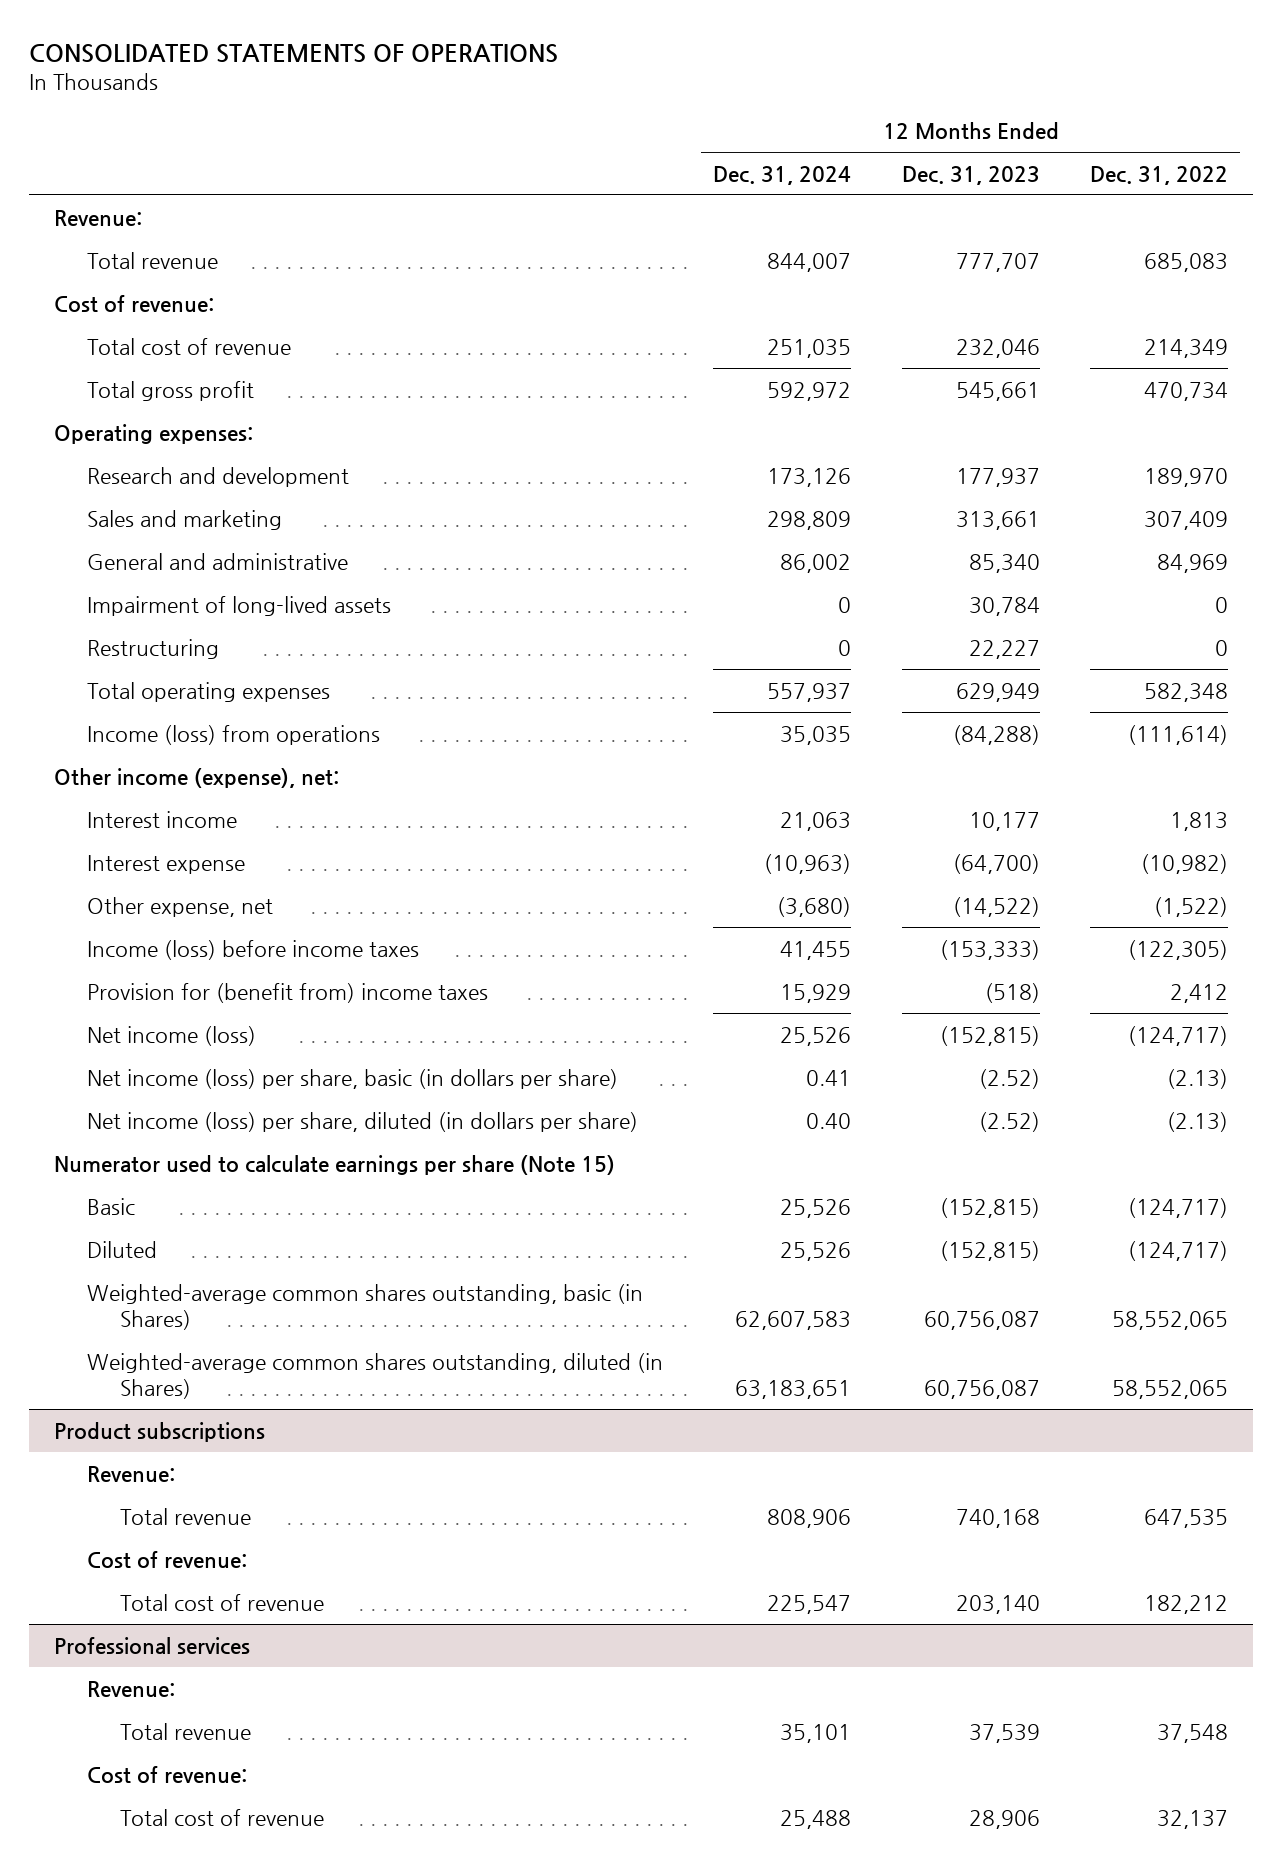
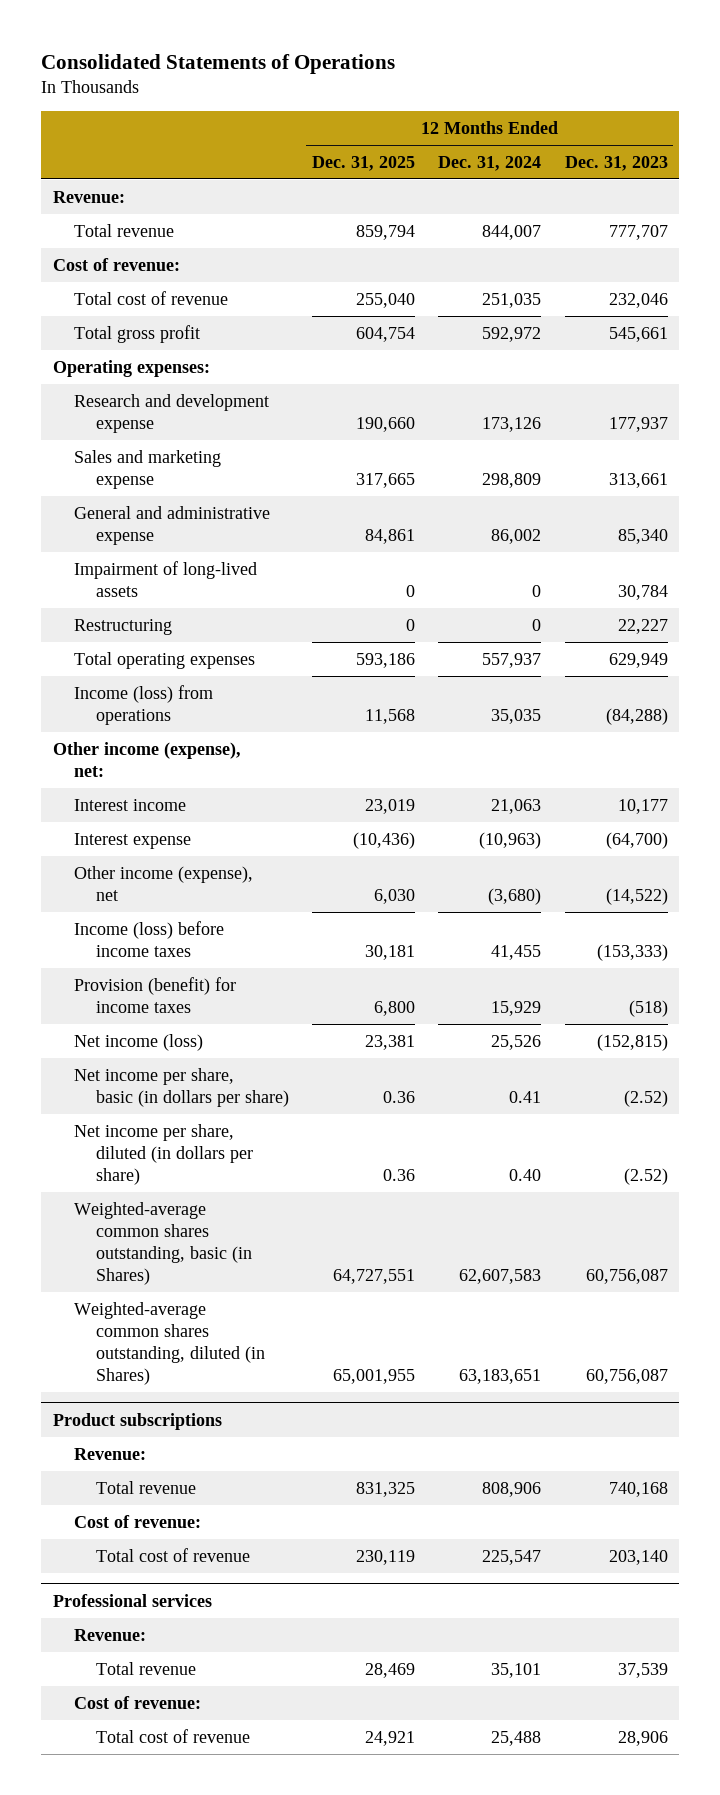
- CONSOLIDATED STATEMENTS OF OPERATIONS
+ Consolidated Statements of Operations
- | 12 Months Ended Dec. 31, 2024 | 12 Months Ended Dec. 31, 2023 | 12 Months Ended Dec. 31, 2022
+ | 12 Months Ended Dec. 31, 2025 | 12 Months Ended Dec. 31, 2024 | 12 Months Ended Dec. 31, 2023
- Research and development | 173,126 | 177,937 | 189,970
- Sales and marketing | 298,809 | 313,661 | 307,409
- General and administrative | 86,002 | 85,340 | 84,969
+ Research and development expense | 190,660 | 173,126 | 177,937
+ Sales and marketing expense | 317,665 | 298,809 | 313,661
+ General and administrative expense | 84,861 | 86,002 | 85,340
- Other expense, net | (3,680) | (14,522) | (1,522)
+ Other income (expense), net | 6,030 | (3,680) | (14,522)
- Provision for (benefit from) income taxes | 15,929 | (518) | 2,412
+ Provision (benefit) for income taxes | 6,800 | 15,929 | (518)
- Net income (loss) per share, basic (in dollars per share) | 0.41 | (2.52) | (2.13)
- Net income (loss) per share, diluted (in dollars per share) | 0.40 | (2.52) | (2.13)
- Numerator used to calculate earnings per share (Note 15)
- Basic | 25,526 | (152,815) | (124,717)
- Diluted | 25,526 | (152,815) | (124,717)
+ Net income per share, basic (in dollars per share) | 0.36 | 0.41 | (2.52)
+ Net income per share, diluted (in dollars per share) | 0.36 | 0.40 | (2.52)

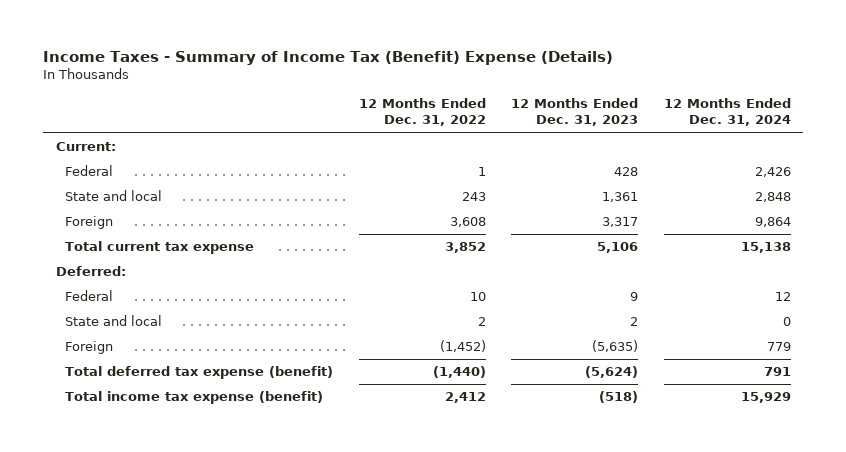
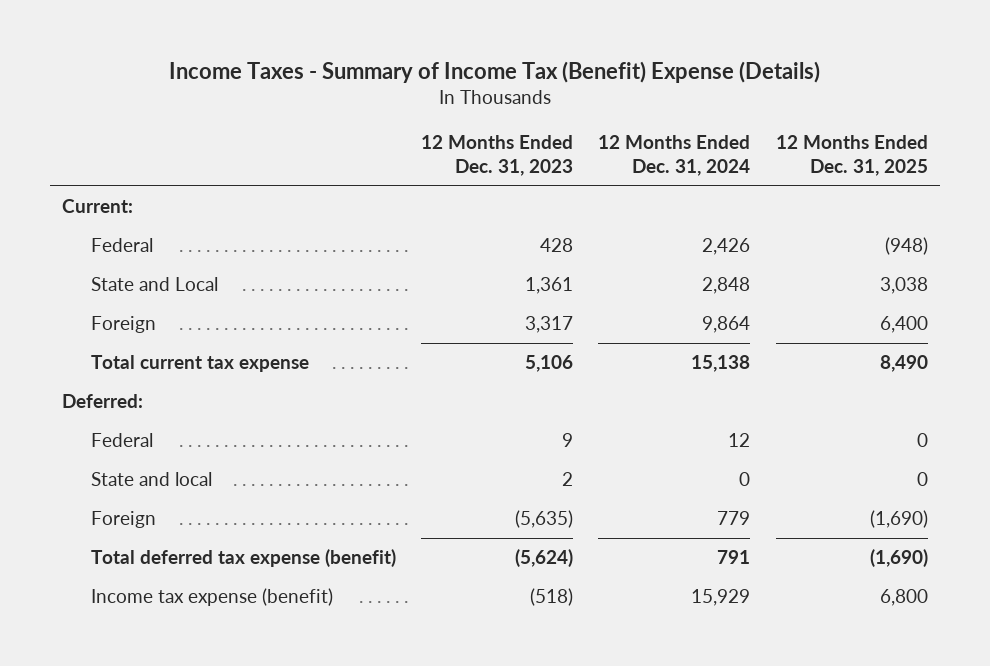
- | 12 Months Ended Dec. 31, 2022 | 12 Months Ended Dec. 31, 2023 | 12 Months Ended Dec. 31, 2024
+ | 12 Months Ended Dec. 31, 2023 | 12 Months Ended Dec. 31, 2024 | 12 Months Ended Dec. 31, 2025
- State and local | 243 | 1,361 | 2,848
+ State and Local | 1,361 | 2,848 | 3,038
- Total income tax expense (benefit) | 2,412 | (518) | 15,929
+ Income tax expense (benefit) | (518) | 15,929 | 6,800

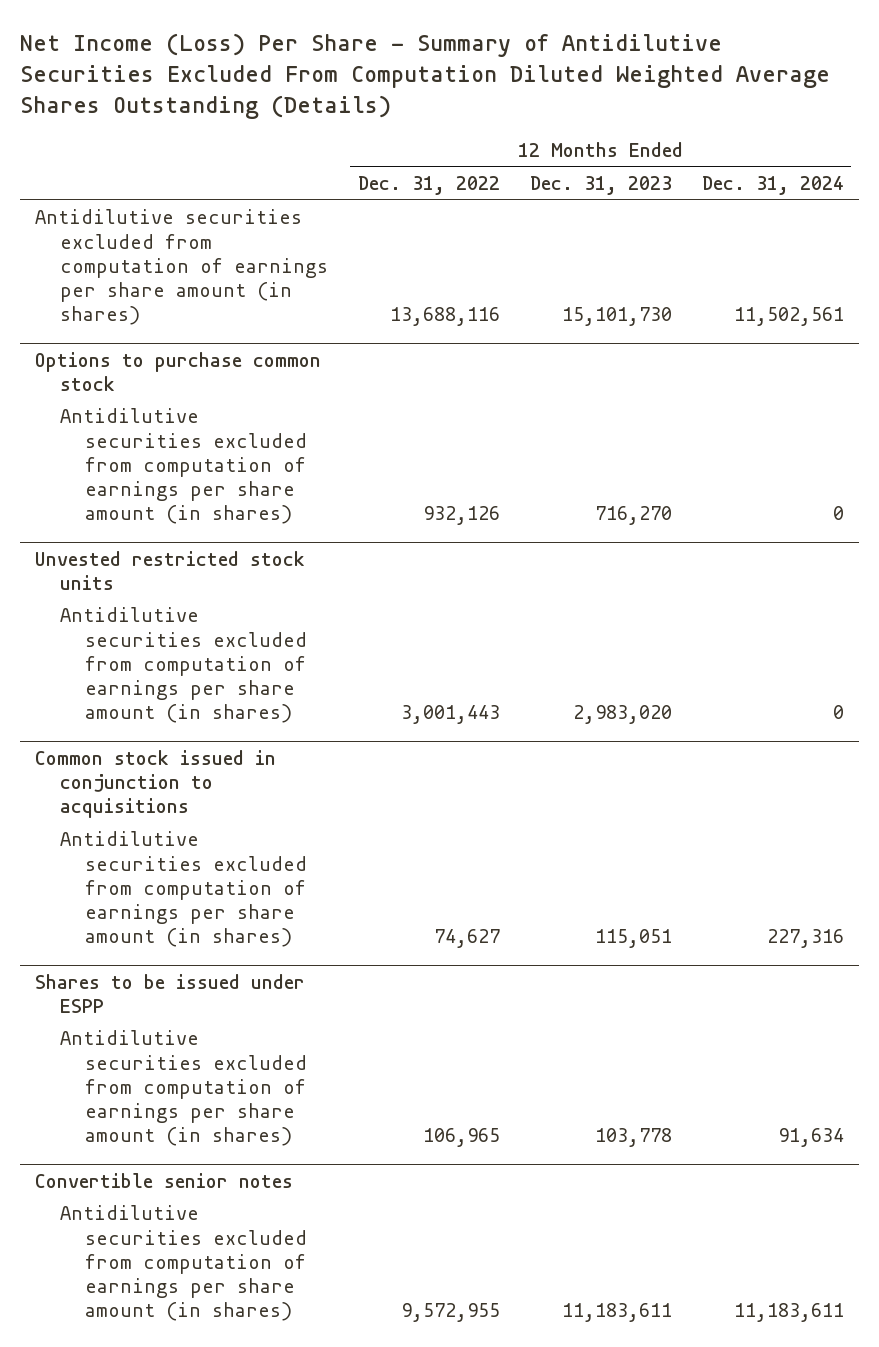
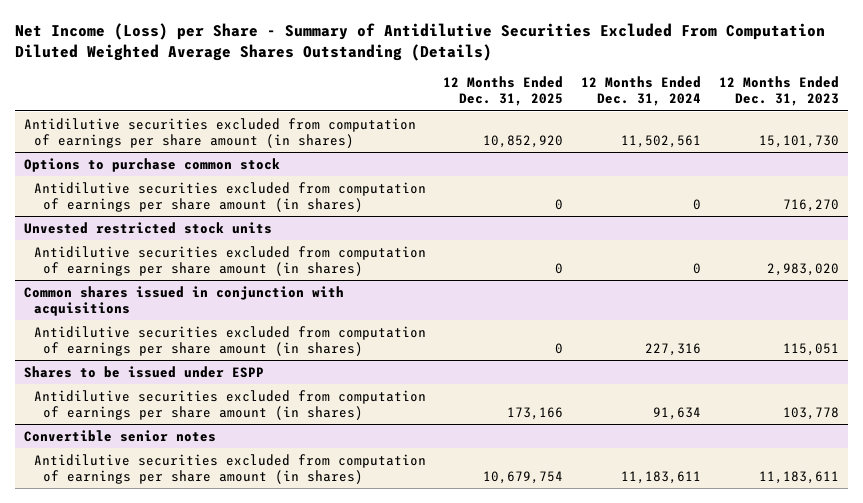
- Net Income (Loss) Per Share - Summary of Antidilutive Securities Excluded From Computation Diluted Weighted Average Shares Outstanding (Details)
+ Net Income (Loss) per Share - Summary of Antidilutive Securities Excluded From Computation Diluted Weighted Average Shares Outstanding (Details)
- | 12 Months Ended Dec. 31, 2022 | 12 Months Ended Dec. 31, 2023 | 12 Months Ended Dec. 31, 2024
+ | 12 Months Ended Dec. 31, 2025 | 12 Months Ended Dec. 31, 2024 | 12 Months Ended Dec. 31, 2023
- Common stock issued in conjunction to acquisitions
+ Common shares issued in conjunction with acquisitions

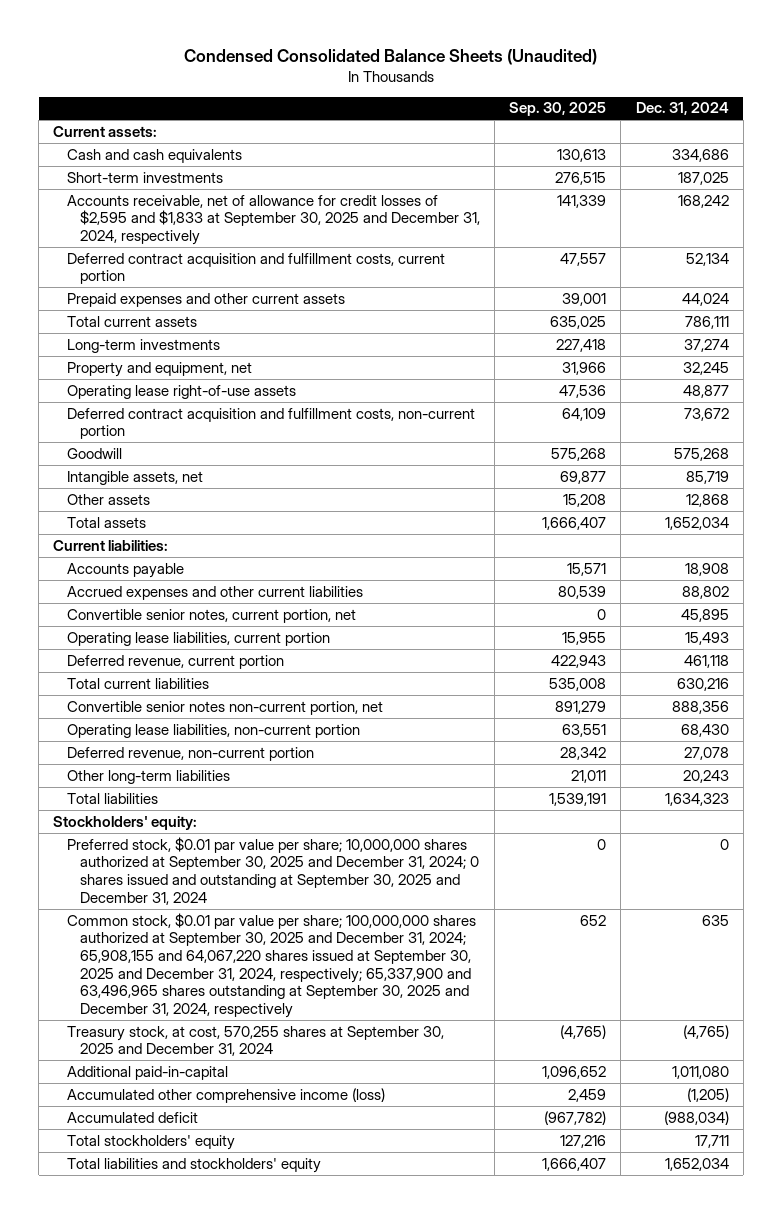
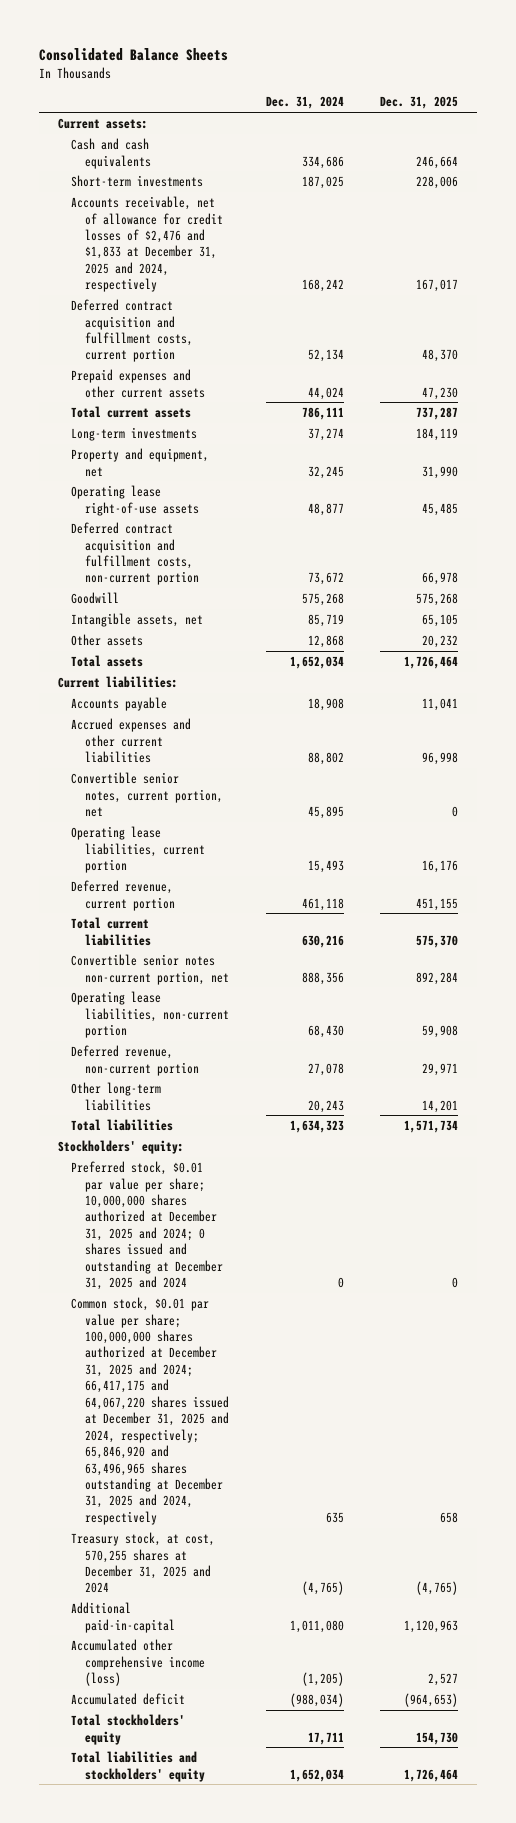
- Condensed Consolidated Balance Sheets (Unaudited)
+ Consolidated Balance Sheets
- | Sep. 30, 2025 | Dec. 31, 2024
+ | Dec. 31, 2024 | Dec. 31, 2025
- Accounts receivable, net of allowance for credit losses of $2,595 and $1,833 at September 30, 2025 and December 31, 2024, respectively | 141,339 | 168,242
+ Accounts receivable, net of allowance for credit losses of $2,476 and $1,833 at December 31, 2025 and 2024, respectively | 168,242 | 167,017
- Preferred stock, $0.01 par value per share; 10,000,000 shares authorized at September 30, 2025 and December 31, 2024; 0 shares issued and outstanding at September 30, 2025 and December 31, 2024 | 0 | 0
- Common stock, $0.01 par value per share; 100,000,000 shares authorized at September 30, 2025 and December 31, 2024; 65,908,155 and 64,067,220 shares issued at September 30, 2025 and December 31, 2024, respectively; 65,337,900 and 63,496,965 shares outstanding at September 30, 2025 and December 31, 2024, respectively | 652 | 635
- Treasury stock, at cost, 570,255 shares at September 30, 2025 and December 31, 2024 | (4,765) | (4,765)
+ Preferred stock, $0.01 par value per share; 10,000,000 shares authorized at December 31, 2025 and 2024; 0 shares issued and outstanding at December 31, 2025 and 2024 | 0 | 0
+ Common stock, $0.01 par value per share; 100,000,000 shares authorized at December 31, 2025 and 2024; 66,417,175 and 64,067,220 shares issued at December 31, 2025 and 2024, respectively; 65,846,920 and 63,496,965 shares outstanding at December 31, 2025 and 2024, respectively | 635 | 658
+ Treasury stock, at cost, 570,255 shares at December 31, 2025 and 2024 | (4,765) | (4,765)

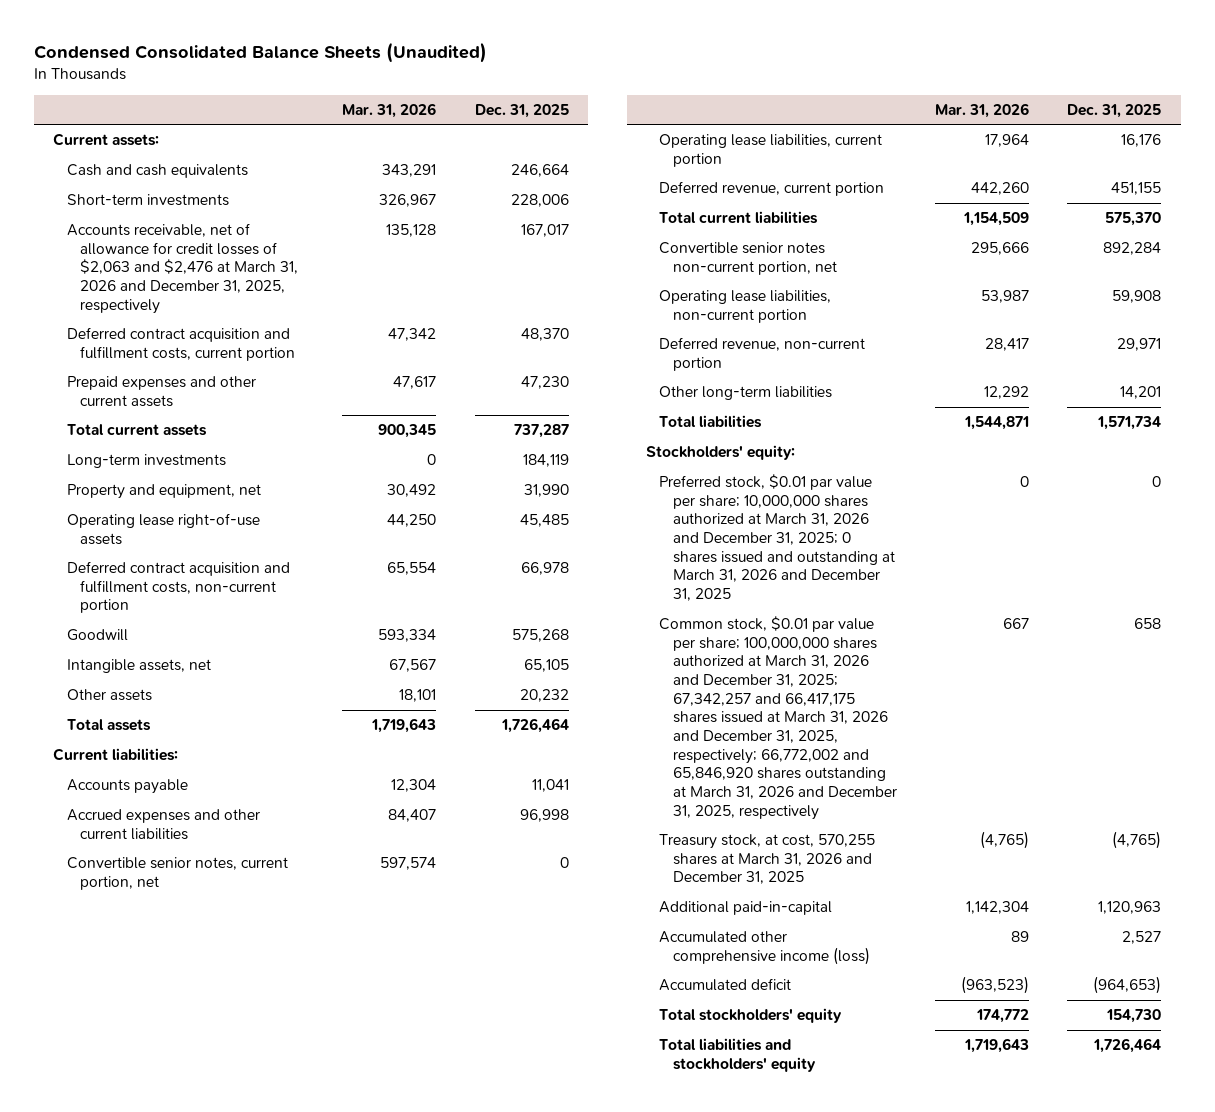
- Consolidated Balance Sheets
+ Condensed Consolidated Balance Sheets (Unaudited)
- | Dec. 31, 2024 | Dec. 31, 2025
+ | Mar. 31, 2026 | Dec. 31, 2025
- Accounts receivable, net of allowance for credit losses of $2,476 and $1,833 at December 31, 2025 and 2024, respectively | 168,242 | 167,017
+ Accounts receivable, net of allowance for credit losses of $2,063 and $2,476 at March 31, 2026 and December 31, 2025, respectively | 135,128 | 167,017
- Preferred stock, $0.01 par value per share; 10,000,000 shares authorized at December 31, 2025 and 2024; 0 shares issued and outstanding at December 31, 2025 and 2024 | 0 | 0
- Common stock, $0.01 par value per share; 100,000,000 shares authorized at December 31, 2025 and 2024; 66,417,175 and 64,067,220 shares issued at December 31, 2025 and 2024, respectively; 65,846,920 and 63,496,965 shares outstanding at December 31, 2025 and 2024, respectively | 635 | 658
- Treasury stock, at cost, 570,255 shares at December 31, 2025 and 2024 | (4,765) | (4,765)
+ Preferred stock, $0.01 par value per share; 10,000,000 shares authorized at March 31, 2026 and December 31, 2025; 0 shares issued and outstanding at March 31, 2026 and December 31, 2025 | 0 | 0
+ Common stock, $0.01 par value per share; 100,000,000 shares authorized at March 31, 2026 and December 31, 2025; 67,342,257 and 66,417,175 shares issued at March 31, 2026 and December 31, 2025, respectively; 66,772,002 and 65,846,920 shares outstanding at March 31, 2026 and December 31, 2025, respectively | 667 | 658
+ Treasury stock, at cost, 570,255 shares at March 31, 2026 and December 31, 2025 | (4,765) | (4,765)

